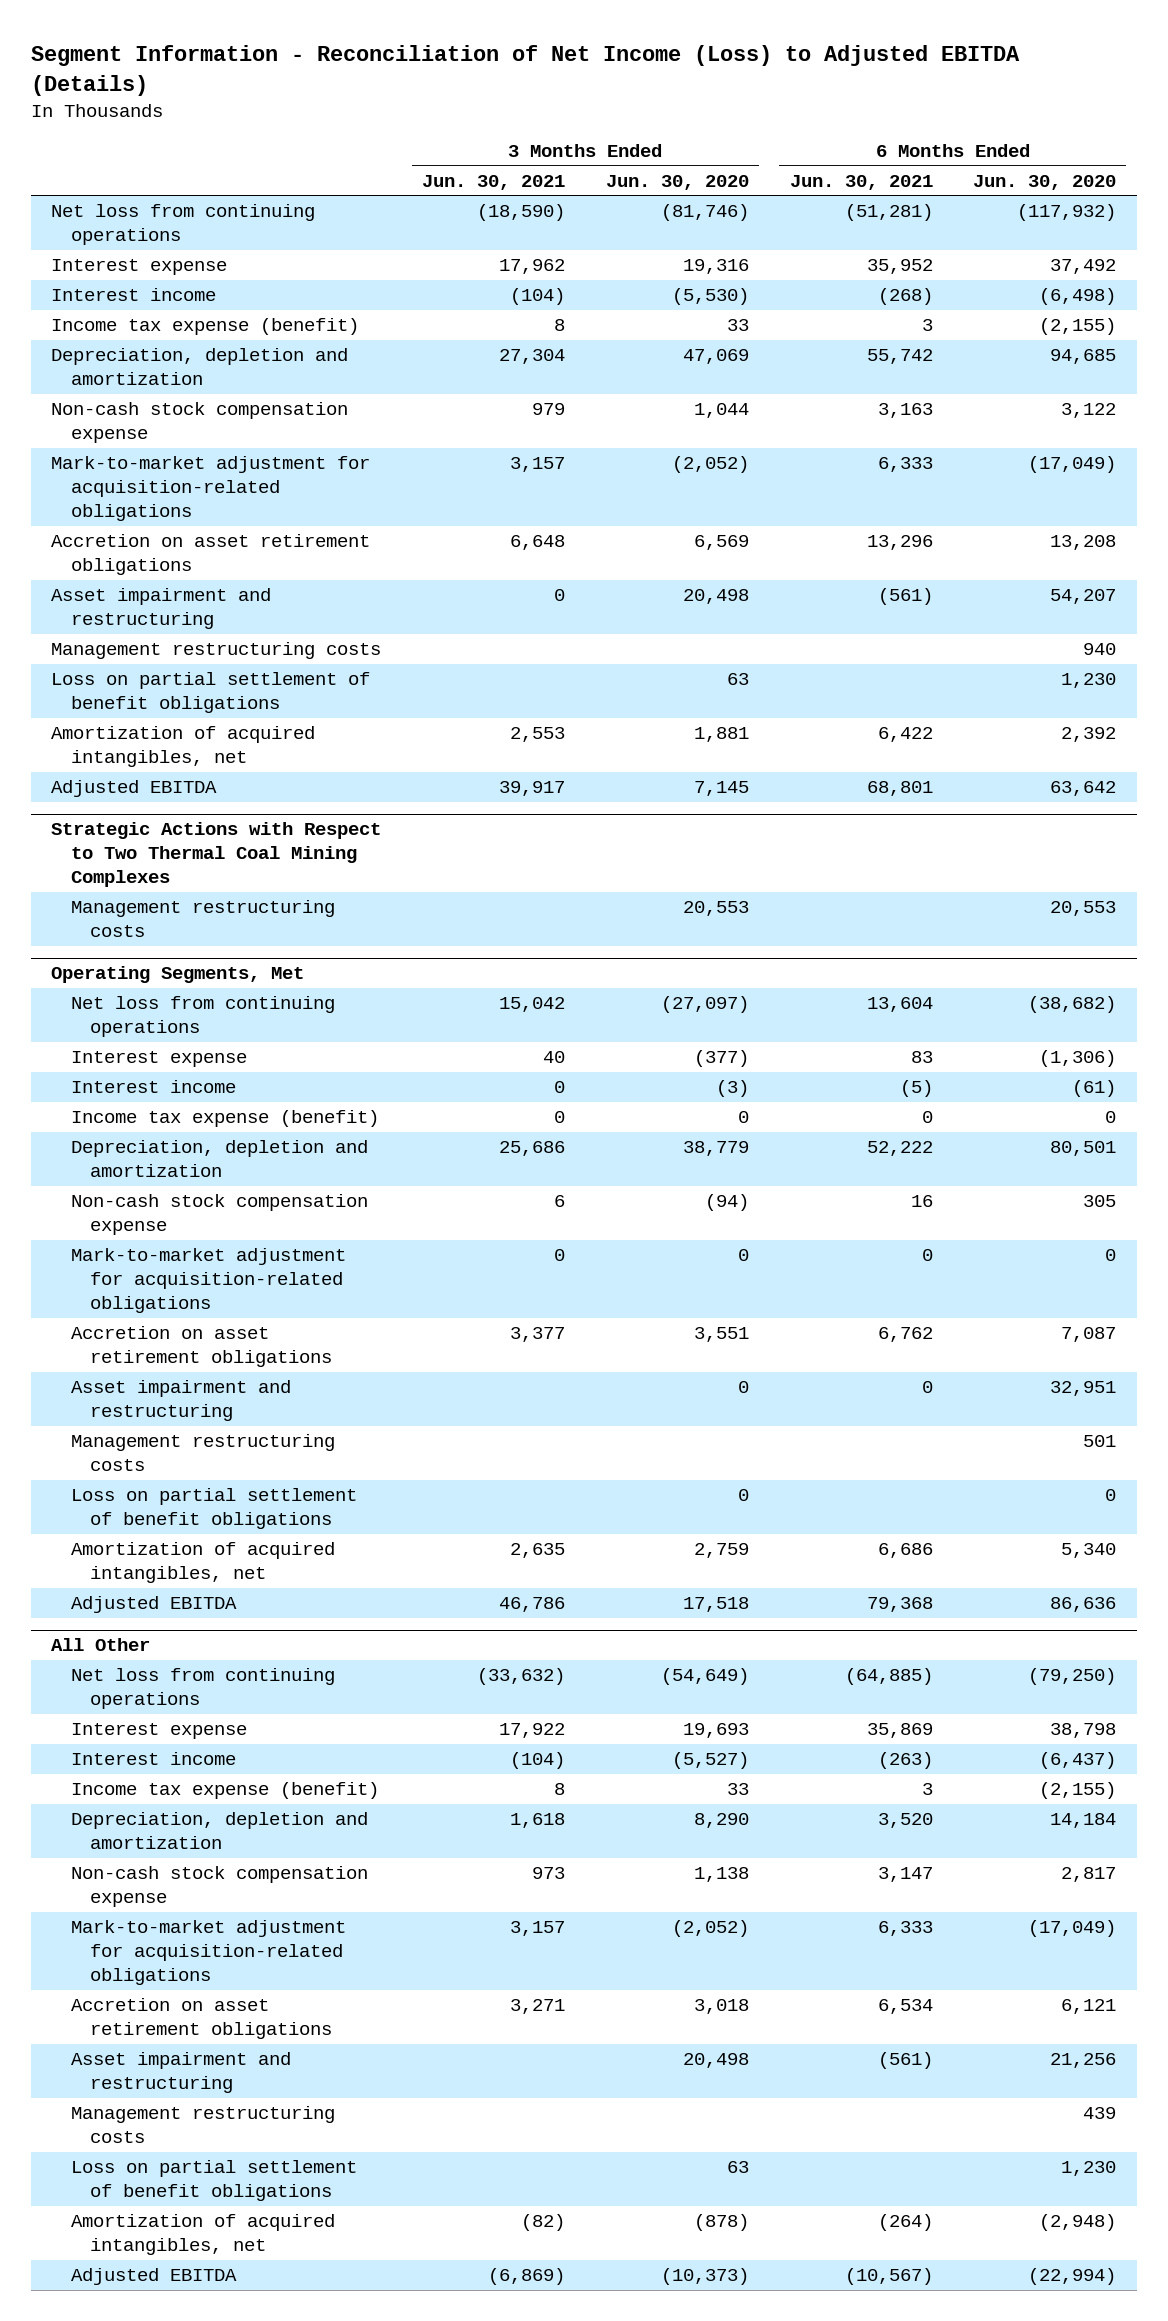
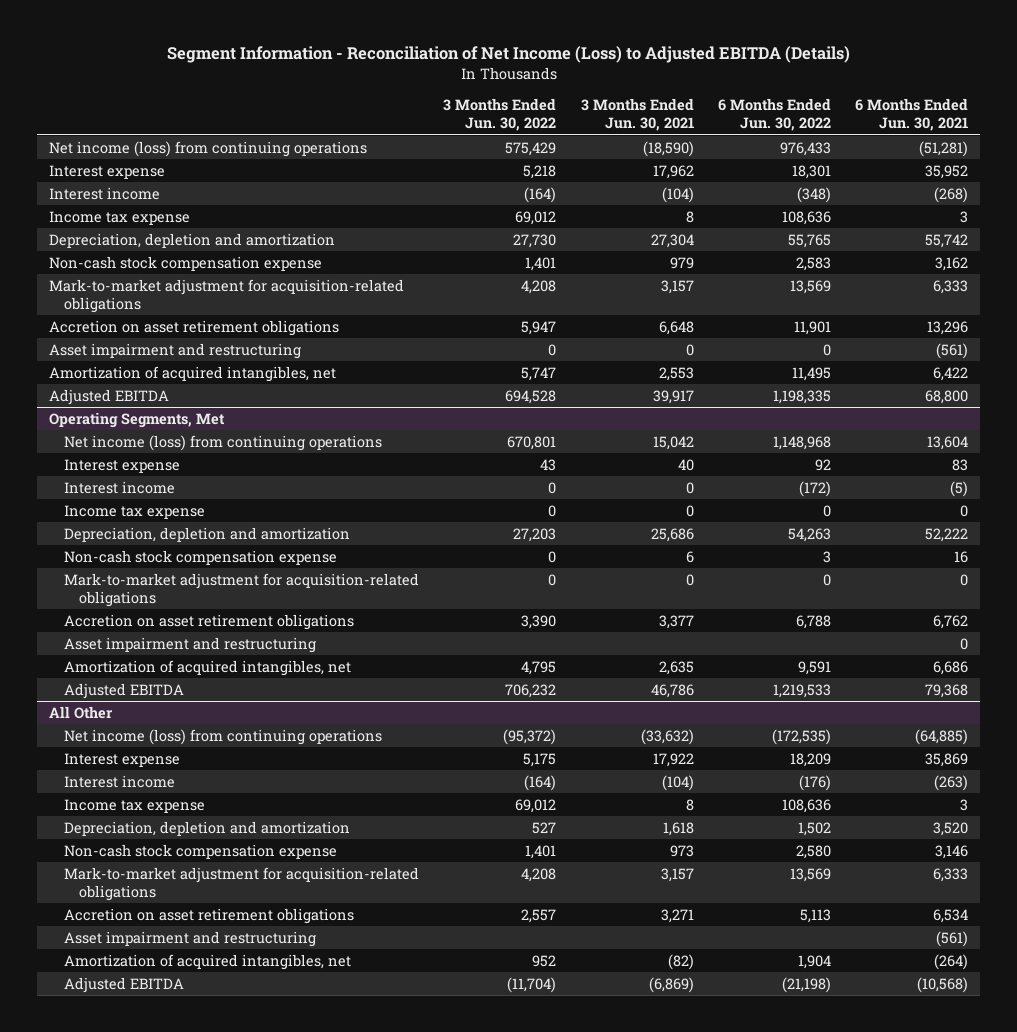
- | 3 Months Ended Jun. 30, 2021 | 3 Months Ended Jun. 30, 2020 | 6 Months Ended Jun. 30, 2021 | 6 Months Ended Jun. 30, 2020
+ | 3 Months Ended Jun. 30, 2022 | 3 Months Ended Jun. 30, 2021 | 6 Months Ended Jun. 30, 2022 | 6 Months Ended Jun. 30, 2021
- Net loss from continuing operations | (18,590) | (81,746) | (51,281) | (117,932)
+ Net income (loss) from continuing operations | 575,429 | (18,590) | 976,433 | (51,281)
- Income tax expense (benefit) | 8 | 33 | 3 | (2,155)
+ Income tax expense | 69,012 | 8 | 108,636 | 3
- Non-cash stock compensation expense | 979 | 1,044 | 3,163 | 3,122
+ Non-cash stock compensation expense | 1,401 | 979 | 2,583 | 3,162
- Management restructuring costs | | | | 940
- Loss on partial settlement of benefit obligations | | 63 | | 1,230
- Adjusted EBITDA | 39,917 | 7,145 | 68,801 | 63,642
- Strategic Actions with Respect to Two Thermal Coal Mining Complexes
- Management restructuring costs | | 20,553 | | 20,553
+ Adjusted EBITDA | 694,528 | 39,917 | 1,198,335 | 68,800
@ Operating Segments, Met
- Net loss from continuing operations | 15,042 | (27,097) | 13,604 | (38,682)
+ Net income (loss) from continuing operations | 670,801 | 15,042 | 1,148,968 | 13,604
- Income tax expense (benefit) | 0 | 0 | 0 | 0
+ Income tax expense | 0 | 0 | 0 | 0
- Management restructuring costs | | | | 501
- Loss on partial settlement of benefit obligations | | 0 | | 0
@ All Other
- Net loss from continuing operations | (33,632) | (54,649) | (64,885) | (79,250)
+ Net income (loss) from continuing operations | (95,372) | (33,632) | (172,535) | (64,885)
- Income tax expense (benefit) | 8 | 33 | 3 | (2,155)
+ Income tax expense | 69,012 | 8 | 108,636 | 3
- Non-cash stock compensation expense | 973 | 1,138 | 3,147 | 2,817
+ Non-cash stock compensation expense | 1,401 | 973 | 2,580 | 3,146
- Management restructuring costs | | | | 439
- Loss on partial settlement of benefit obligations | | 63 | | 1,230
- Adjusted EBITDA | (6,869) | (10,373) | (10,567) | (22,994)
+ Adjusted EBITDA | (11,704) | (6,869) | (21,198) | (10,568)

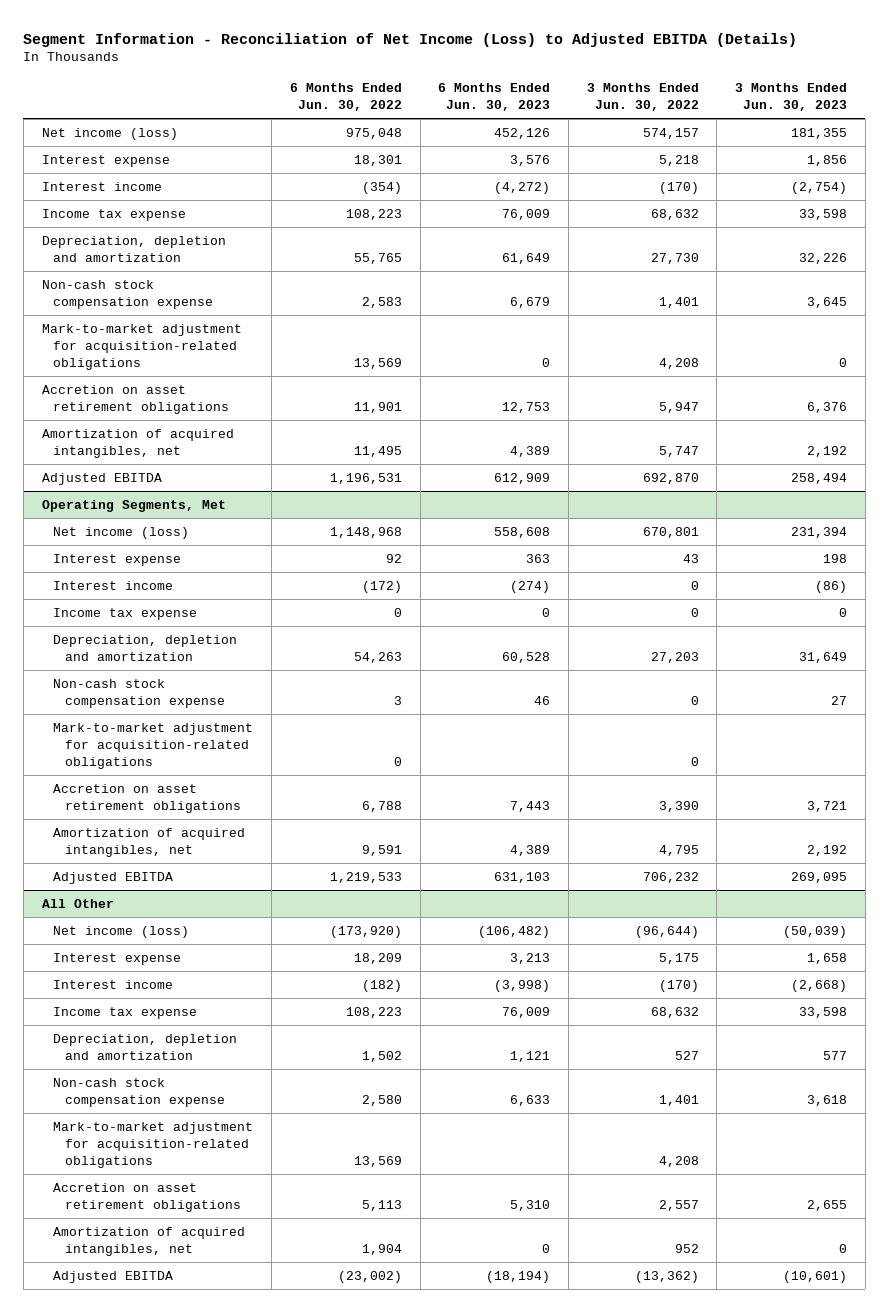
- | 3 Months Ended Jun. 30, 2022 | 3 Months Ended Jun. 30, 2021 | 6 Months Ended Jun. 30, 2022 | 6 Months Ended Jun. 30, 2021
+ | 6 Months Ended Jun. 30, 2022 | 6 Months Ended Jun. 30, 2023 | 3 Months Ended Jun. 30, 2022 | 3 Months Ended Jun. 30, 2023
- Net income (loss) from continuing operations | 575,429 | (18,590) | 976,433 | (51,281)
+ Net income (loss) | 975,048 | 452,126 | 574,157 | 181,355
- Interest income | (164) | (104) | (348) | (268)
- Income tax expense | 69,012 | 8 | 108,636 | 3
+ Interest income | (354) | (4,272) | (170) | (2,754)
+ Income tax expense | 108,223 | 76,009 | 68,632 | 33,598
- Asset impairment and restructuring | 0 | 0 | 0 | (561)
- Adjusted EBITDA | 694,528 | 39,917 | 1,198,335 | 68,800
+ Adjusted EBITDA | 1,196,531 | 612,909 | 692,870 | 258,494
@ Operating Segments, Met
- Net income (loss) from continuing operations | 670,801 | 15,042 | 1,148,968 | 13,604
+ Net income (loss) | 1,148,968 | 558,608 | 670,801 | 231,394
- Asset impairment and restructuring | | | | 0
@ All Other
- Net income (loss) from continuing operations | (95,372) | (33,632) | (172,535) | (64,885)
+ Net income (loss) | (173,920) | (106,482) | (96,644) | (50,039)
- Interest income | (164) | (104) | (176) | (263)
- Income tax expense | 69,012 | 8 | 108,636 | 3
+ Interest income | (182) | (3,998) | (170) | (2,668)
+ Income tax expense | 108,223 | 76,009 | 68,632 | 33,598
- Asset impairment and restructuring | | | | (561)
- Adjusted EBITDA | (11,704) | (6,869) | (21,198) | (10,568)
+ Adjusted EBITDA | (23,002) | (18,194) | (13,362) | (10,601)

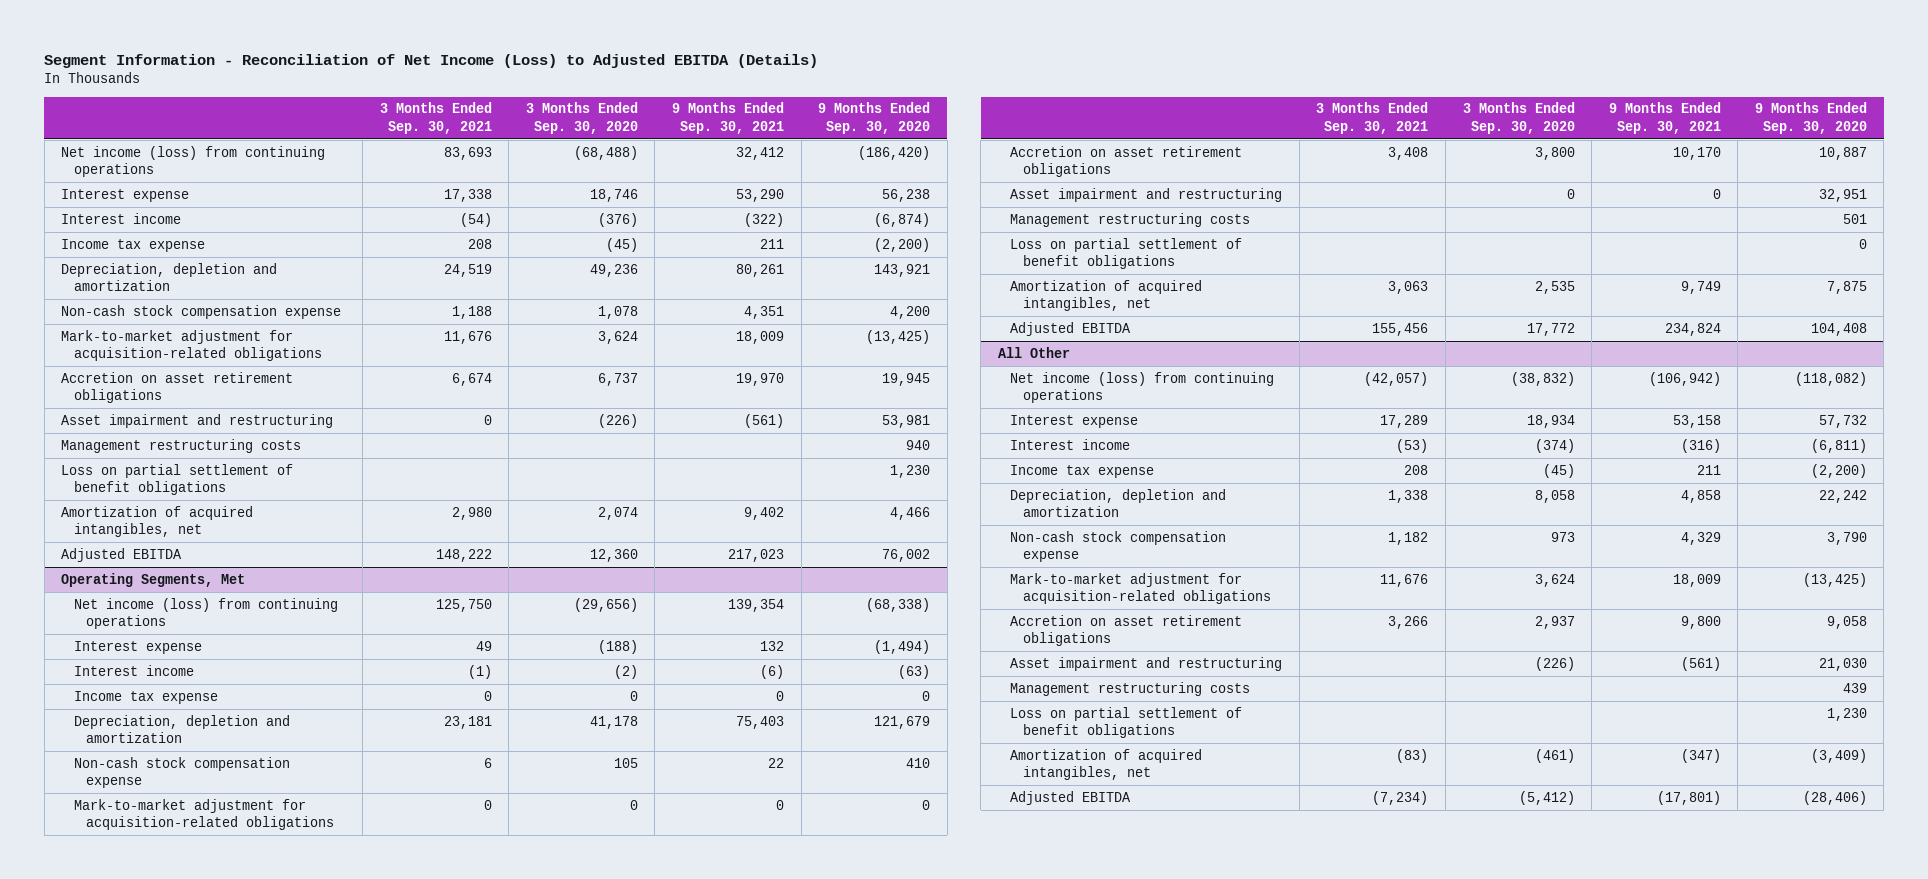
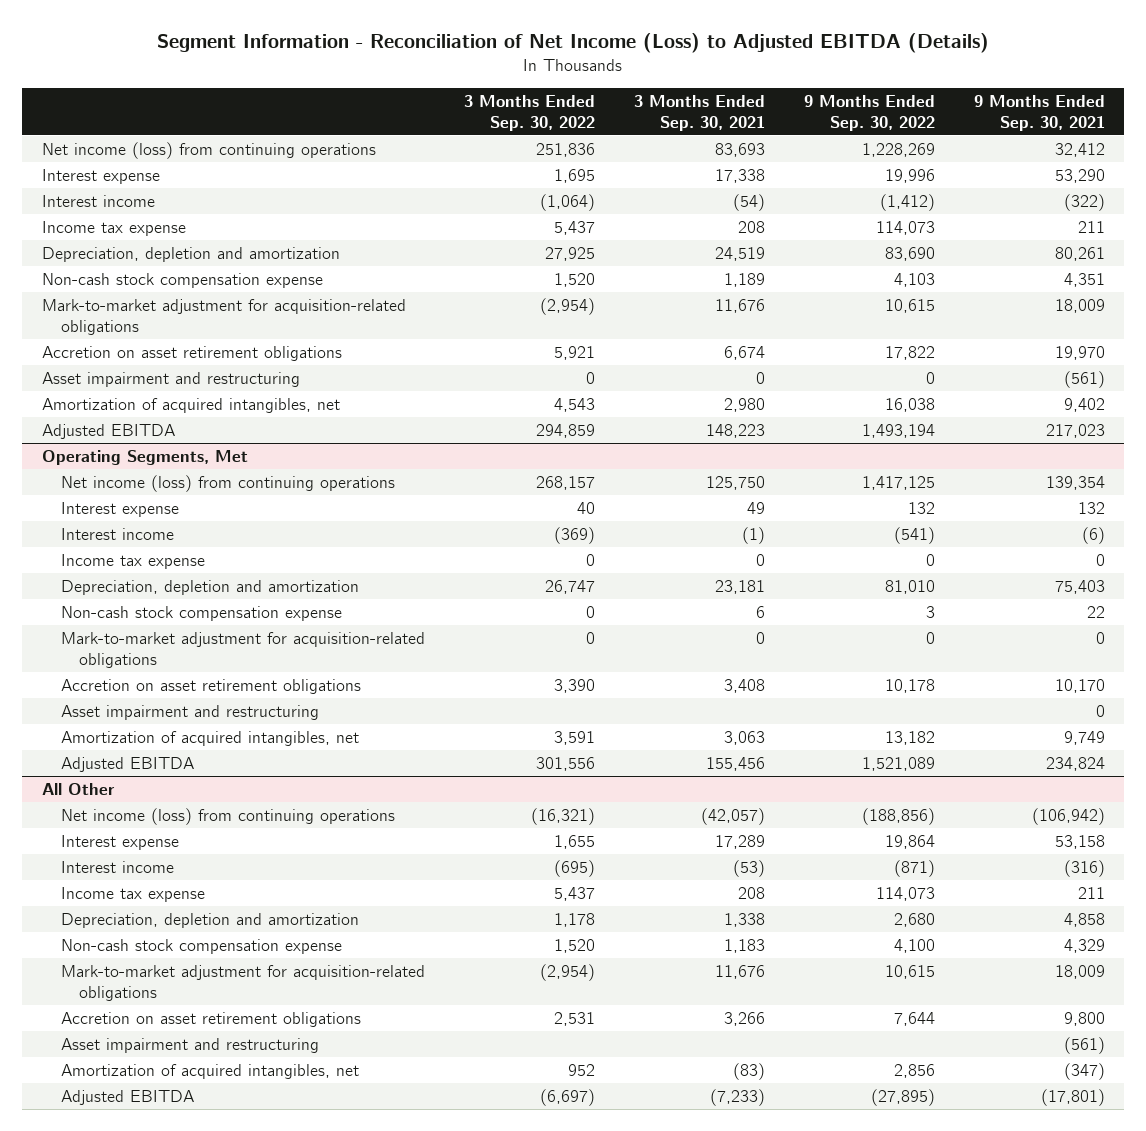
- | 3 Months Ended Sep. 30, 2021 | 3 Months Ended Sep. 30, 2020 | 9 Months Ended Sep. 30, 2021 | 9 Months Ended Sep. 30, 2020
+ | 3 Months Ended Sep. 30, 2022 | 3 Months Ended Sep. 30, 2021 | 9 Months Ended Sep. 30, 2022 | 9 Months Ended Sep. 30, 2021
- Non-cash stock compensation expense | 1,188 | 1,078 | 4,351 | 4,200
+ Non-cash stock compensation expense | 1,520 | 1,189 | 4,103 | 4,351
- Management restructuring costs | | | | 940
- Loss on partial settlement of benefit obligations | | | | 1,230
- Adjusted EBITDA | 148,222 | 12,360 | 217,023 | 76,002
+ Adjusted EBITDA | 294,859 | 148,223 | 1,493,194 | 217,023
@ Operating Segments, Met
- Management restructuring costs | | | | 501
- Loss on partial settlement of benefit obligations | | | | 0
@ All Other
- Non-cash stock compensation expense | 1,182 | 973 | 4,329 | 3,790
+ Non-cash stock compensation expense | 1,520 | 1,183 | 4,100 | 4,329
- Management restructuring costs | | | | 439
- Loss on partial settlement of benefit obligations | | | | 1,230
- Adjusted EBITDA | (7,234) | (5,412) | (17,801) | (28,406)
+ Adjusted EBITDA | (6,697) | (7,233) | (27,895) | (17,801)

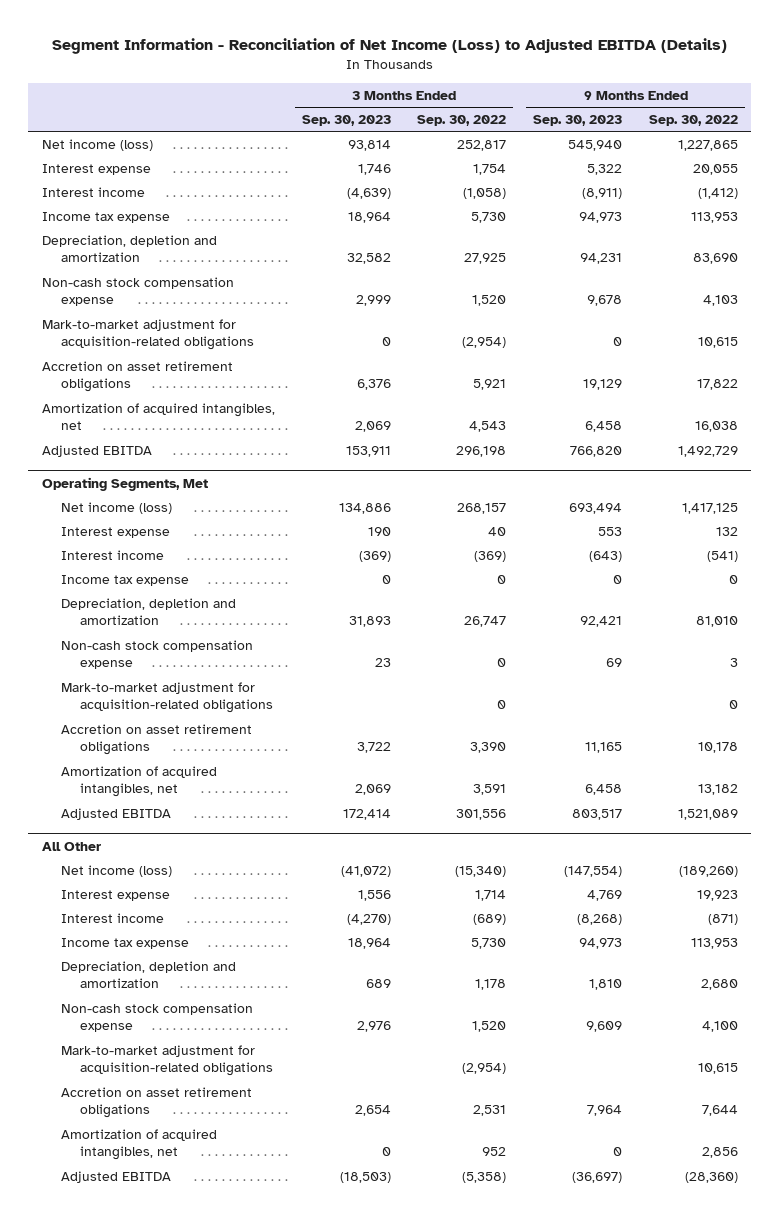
- | 3 Months Ended Sep. 30, 2022 | 3 Months Ended Sep. 30, 2021 | 9 Months Ended Sep. 30, 2022 | 9 Months Ended Sep. 30, 2021
+ | 3 Months Ended Sep. 30, 2023 | 3 Months Ended Sep. 30, 2022 | 9 Months Ended Sep. 30, 2023 | 9 Months Ended Sep. 30, 2022
- Net income (loss) from continuing operations | 251,836 | 83,693 | 1,228,269 | 32,412
- Interest expense | 1,695 | 17,338 | 19,996 | 53,290
- Interest income | (1,064) | (54) | (1,412) | (322)
- Income tax expense | 5,437 | 208 | 114,073 | 211
+ Net income (loss) | 93,814 | 252,817 | 545,940 | 1,227,865
+ Interest expense | 1,746 | 1,754 | 5,322 | 20,055
+ Interest income | (4,639) | (1,058) | (8,911) | (1,412)
+ Income tax expense | 18,964 | 5,730 | 94,973 | 113,953
- Asset impairment and restructuring | 0 | 0 | 0 | (561)
- Adjusted EBITDA | 294,859 | 148,223 | 1,493,194 | 217,023
+ Adjusted EBITDA | 153,911 | 296,198 | 766,820 | 1,492,729
@ Operating Segments, Met
- Net income (loss) from continuing operations | 268,157 | 125,750 | 1,417,125 | 139,354
+ Net income (loss) | 134,886 | 268,157 | 693,494 | 1,417,125
- Asset impairment and restructuring | | | | 0
@ All Other
- Net income (loss) from continuing operations | (16,321) | (42,057) | (188,856) | (106,942)
- Interest expense | 1,655 | 17,289 | 19,864 | 53,158
- Interest income | (695) | (53) | (871) | (316)
- Income tax expense | 5,437 | 208 | 114,073 | 211
+ Net income (loss) | (41,072) | (15,340) | (147,554) | (189,260)
+ Interest expense | 1,556 | 1,714 | 4,769 | 19,923
+ Interest income | (4,270) | (689) | (8,268) | (871)
+ Income tax expense | 18,964 | 5,730 | 94,973 | 113,953
- Asset impairment and restructuring | | | | (561)
- Adjusted EBITDA | (6,697) | (7,233) | (27,895) | (17,801)
+ Adjusted EBITDA | (18,503) | (5,358) | (36,697) | (28,360)

